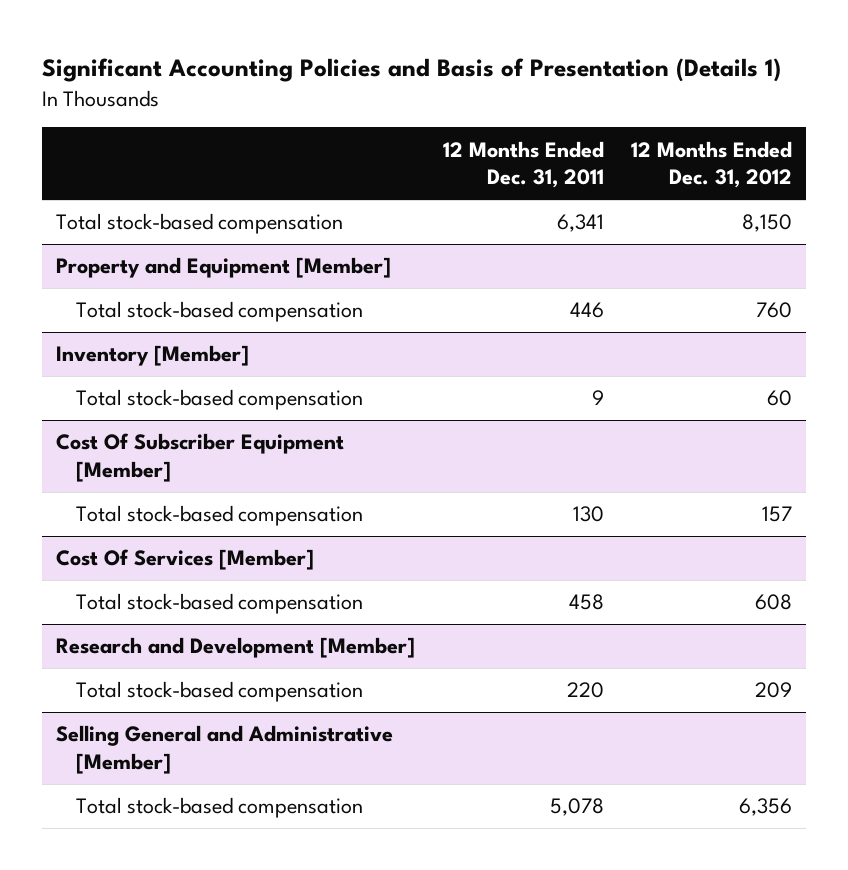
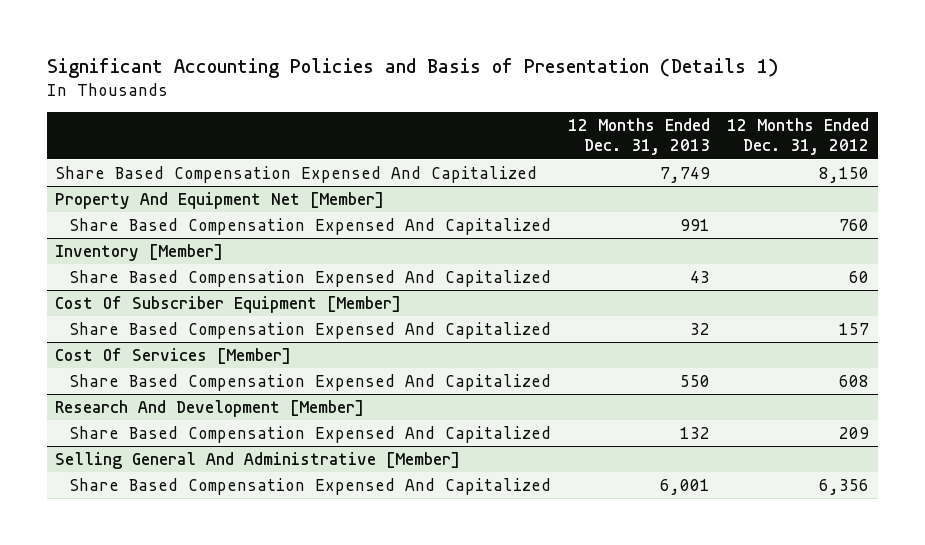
- | 12 Months Ended Dec. 31, 2011 | 12 Months Ended Dec. 31, 2012
+ | 12 Months Ended Dec. 31, 2013 | 12 Months Ended Dec. 31, 2012
- Total stock-based compensation | 6,341 | 8,150
- Property and Equipment [Member]
- Total stock-based compensation | 446 | 760
+ Share Based Compensation Expensed And Capitalized | 7,749 | 8,150
+ Property And Equipment Net [Member]
+ Share Based Compensation Expensed And Capitalized | 991 | 760
@ Inventory [Member]
- Total stock-based compensation | 9 | 60
+ Share Based Compensation Expensed And Capitalized | 43 | 60
@ Cost Of Subscriber Equipment [Member]
- Total stock-based compensation | 130 | 157
+ Share Based Compensation Expensed And Capitalized | 32 | 157
@ Cost Of Services [Member]
- Total stock-based compensation | 458 | 608
- Research and Development [Member]
- Total stock-based compensation | 220 | 209
- Selling General and Administrative [Member]
- Total stock-based compensation | 5,078 | 6,356
@ Cost Of Services [Member]
+ Share Based Compensation Expensed And Capitalized | 550 | 608
+ Research And Development [Member]
+ Share Based Compensation Expensed And Capitalized | 132 | 209
+ Selling General And Administrative [Member]
+ Share Based Compensation Expensed And Capitalized | 6,001 | 6,356

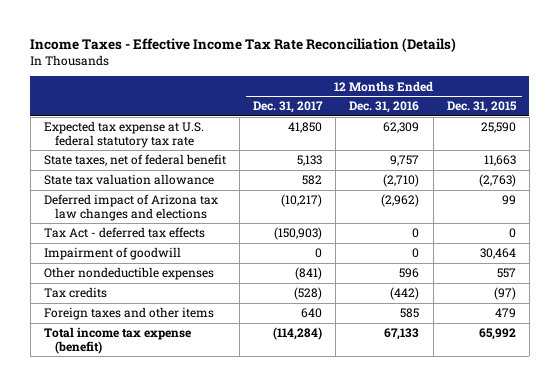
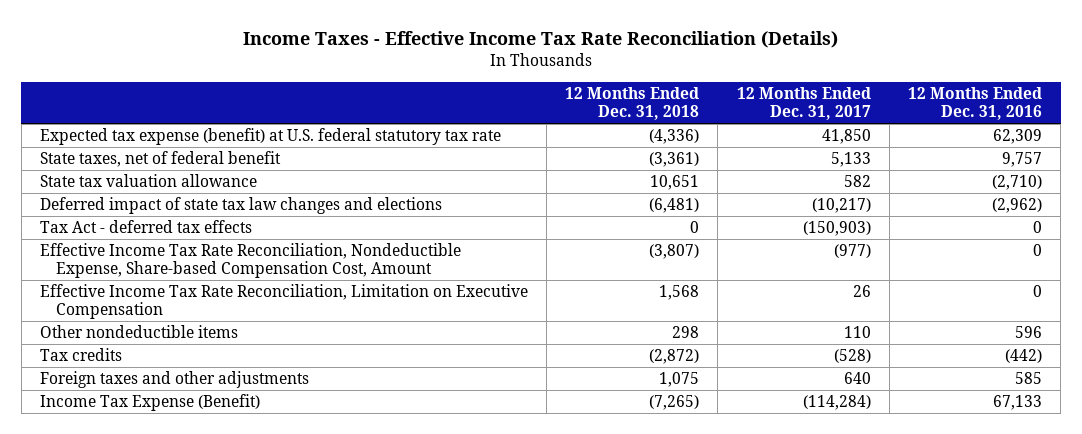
- | 12 Months Ended Dec. 31, 2017 | 12 Months Ended Dec. 31, 2016 | 12 Months Ended Dec. 31, 2015
+ | 12 Months Ended Dec. 31, 2018 | 12 Months Ended Dec. 31, 2017 | 12 Months Ended Dec. 31, 2016
- Expected tax expense at U.S. federal statutory tax rate | 41,850 | 62,309 | 25,590
+ Expected tax expense (benefit) at U.S. federal statutory tax rate | (4,336) | 41,850 | 62,309
- Deferred impact of Arizona tax law changes and elections | (10,217) | (2,962) | 99
+ Deferred impact of state tax law changes and elections | (6,481) | (10,217) | (2,962)
- Impairment of goodwill | 0 | 0 | 30,464
- Other nondeductible expenses | (841) | 596 | 557
+ Effective Income Tax Rate Reconciliation, Nondeductible Expense, Share-based Compensation Cost, Amount | (3,807) | (977) | 0
+ Effective Income Tax Rate Reconciliation, Limitation on Executive Compensation | 1,568 | 26 | 0
+ Other nondeductible items | 298 | 110 | 596
- Foreign taxes and other items | 640 | 585 | 479
- Total income tax expense (benefit) | (114,284) | 67,133 | 65,992
+ Foreign taxes and other adjustments | 1,075 | 640 | 585
+ Income Tax Expense (Benefit) | (7,265) | (114,284) | 67,133

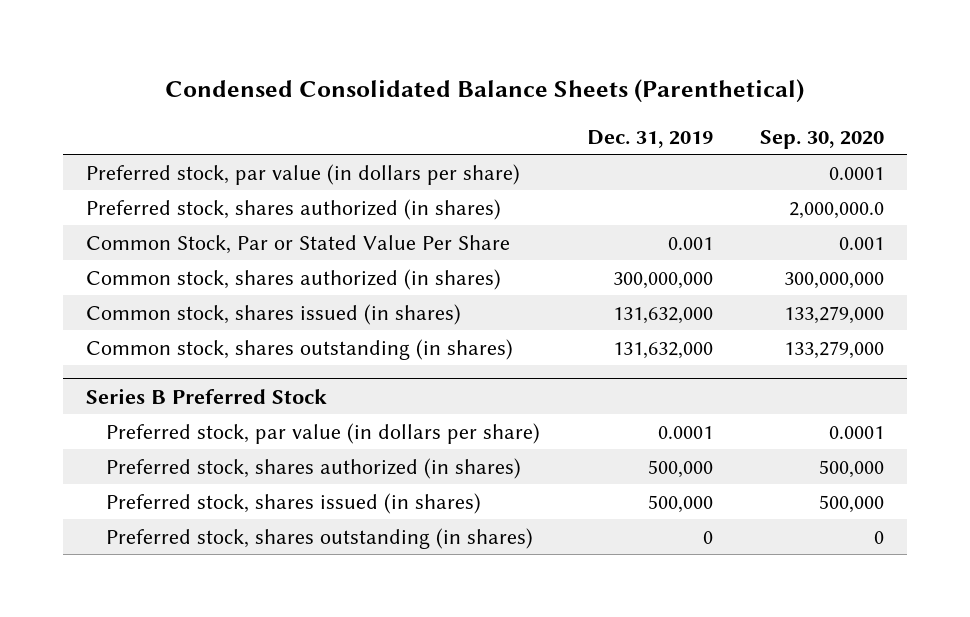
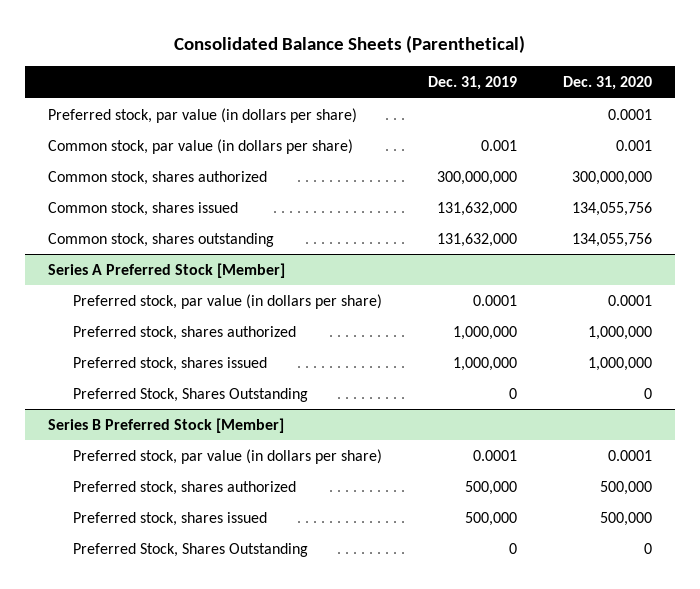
- Condensed Consolidated Balance Sheets (Parenthetical)
+ Consolidated Balance Sheets (Parenthetical)
- | Dec. 31, 2019 | Sep. 30, 2020
+ | Dec. 31, 2019 | Dec. 31, 2020
- Preferred stock, shares authorized (in shares) | | 2,000,000.0
- Common Stock, Par or Stated Value Per Share | 0.001 | 0.001
- Common stock, shares authorized (in shares) | 300,000,000 | 300,000,000
- Common stock, shares issued (in shares) | 131,632,000 | 133,279,000
- Common stock, shares outstanding (in shares) | 131,632,000 | 133,279,000
- Series B Preferred Stock
+ Common stock, par value (in dollars per share) | 0.001 | 0.001
+ Common stock, shares authorized | 300,000,000 | 300,000,000
+ Common stock, shares issued | 131,632,000 | 134,055,756
+ Common stock, shares outstanding | 131,632,000 | 134,055,756
+ Series A Preferred Stock [Member]
- Preferred stock, shares authorized (in shares) | 500,000 | 500,000
- Preferred stock, shares issued (in shares) | 500,000 | 500,000
- Preferred stock, shares outstanding (in shares) | 0 | 0
+ Preferred stock, shares authorized | 1,000,000 | 1,000,000
+ Preferred stock, shares issued | 1,000,000 | 1,000,000
+ Preferred Stock, Shares Outstanding | 0 | 0
+ Series B Preferred Stock [Member]
+ Preferred stock, par value (in dollars per share) | 0.0001 | 0.0001
+ Preferred stock, shares authorized | 500,000 | 500,000
+ Preferred stock, shares issued | 500,000 | 500,000
+ Preferred Stock, Shares Outstanding | 0 | 0

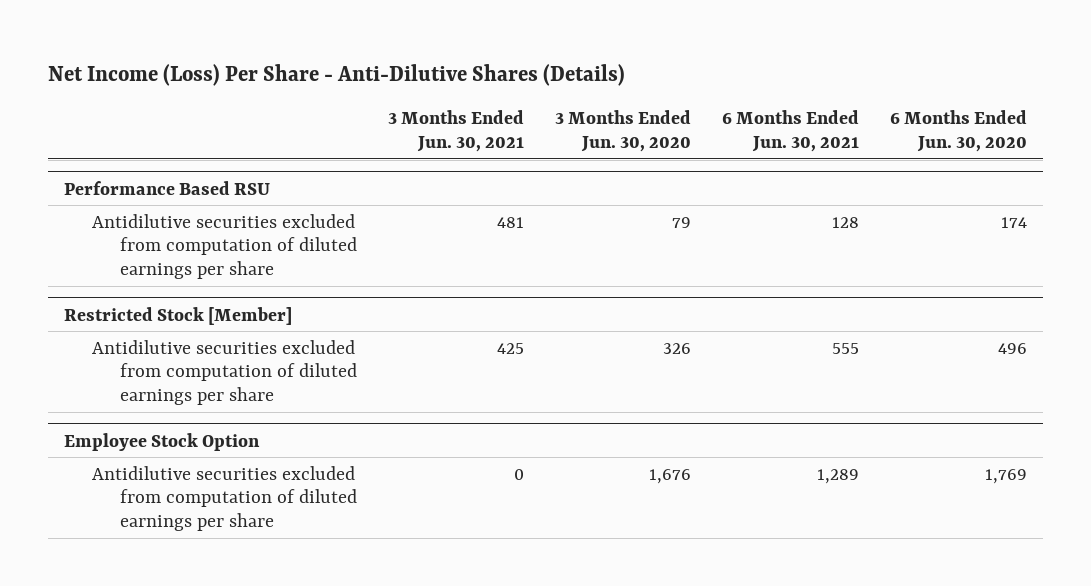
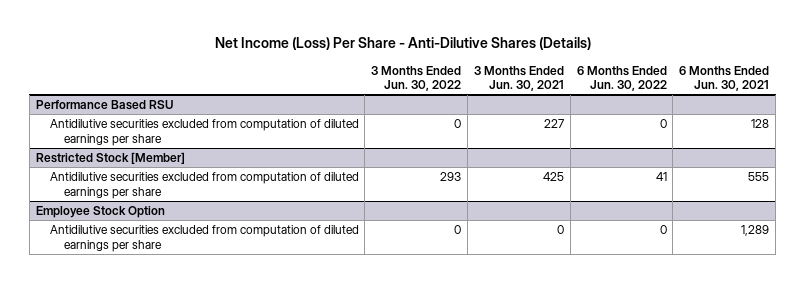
- | 3 Months Ended Jun. 30, 2021 | 3 Months Ended Jun. 30, 2020 | 6 Months Ended Jun. 30, 2021 | 6 Months Ended Jun. 30, 2020
+ | 3 Months Ended Jun. 30, 2022 | 3 Months Ended Jun. 30, 2021 | 6 Months Ended Jun. 30, 2022 | 6 Months Ended Jun. 30, 2021
@ Performance Based RSU
- Antidilutive securities excluded from computation of diluted earnings per share | 481 | 79 | 128 | 174
+ Antidilutive securities excluded from computation of diluted earnings per share | 0 | 227 | 0 | 128

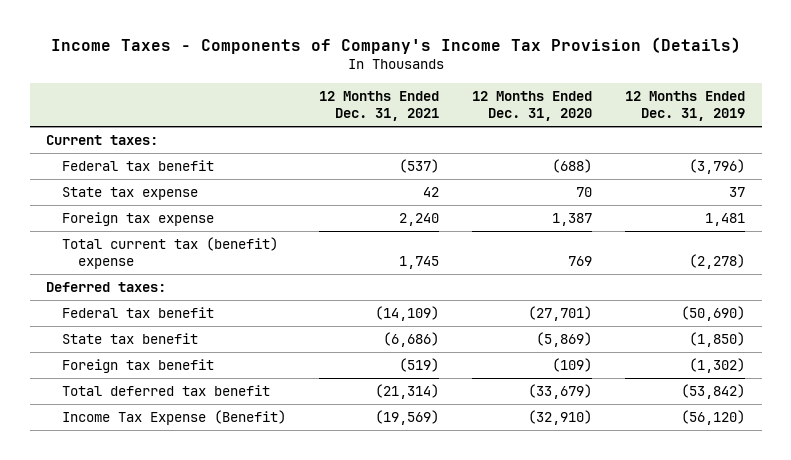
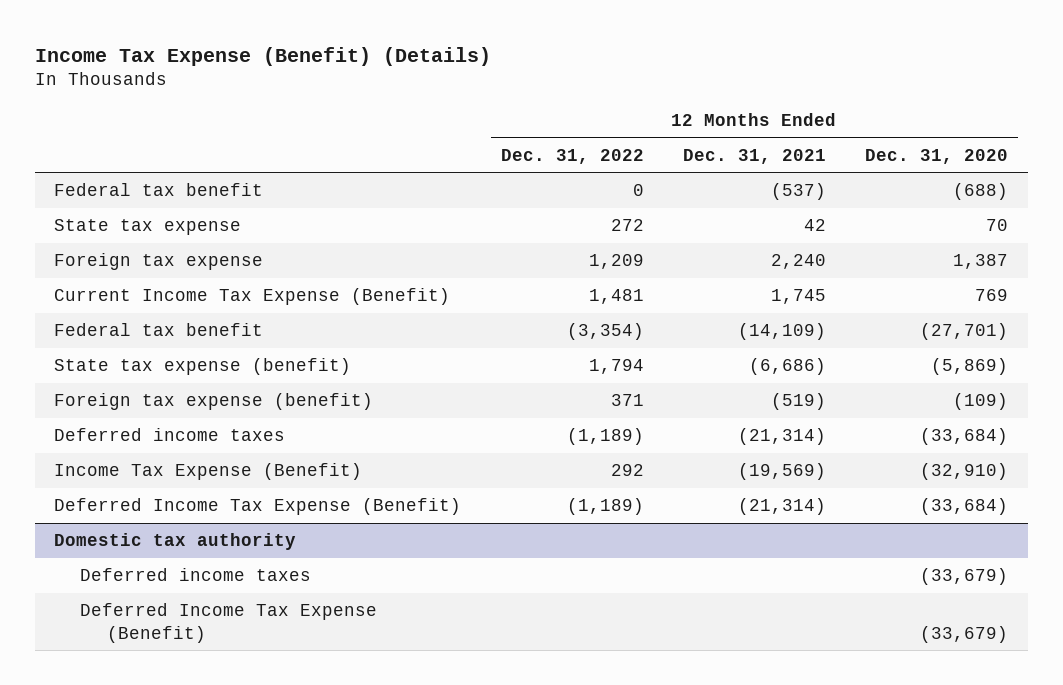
- Income Taxes - Components of Company's Income Tax Provision (Details)
+ Income Tax Expense (Benefit) (Details)
- | 12 Months Ended Dec. 31, 2021 | 12 Months Ended Dec. 31, 2020 | 12 Months Ended Dec. 31, 2019
+ | 12 Months Ended Dec. 31, 2022 | 12 Months Ended Dec. 31, 2021 | 12 Months Ended Dec. 31, 2020
- Current taxes:
- Total current tax (benefit) expense | 1,745 | 769 | (2,278)
- Deferred taxes:
+ Current Income Tax Expense (Benefit) | 1,481 | 1,745 | 769
- State tax benefit | (6,686) | (5,869) | (1,850)
- Foreign tax benefit | (519) | (109) | (1,302)
- Total deferred tax benefit | (21,314) | (33,679) | (53,842)
+ State tax expense (benefit) | 1,794 | (6,686) | (5,869)
+ Foreign tax expense (benefit) | 371 | (519) | (109)
+ Deferred income taxes | (1,189) | (21,314) | (33,684)
+ Deferred Income Tax Expense (Benefit) | (1,189) | (21,314) | (33,684)
+ Domestic tax authority
+ Deferred income taxes | | | (33,679)
+ Deferred Income Tax Expense (Benefit) | | | (33,679)

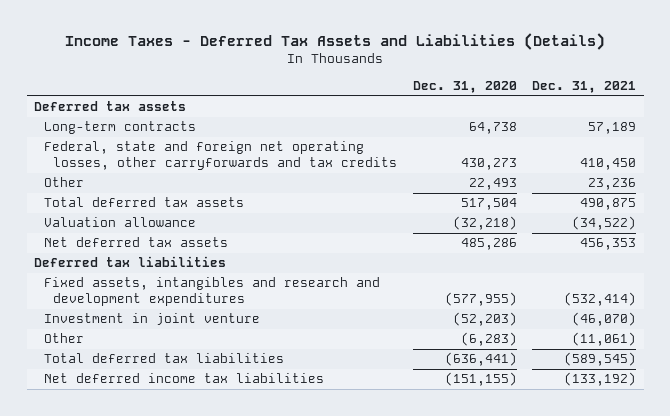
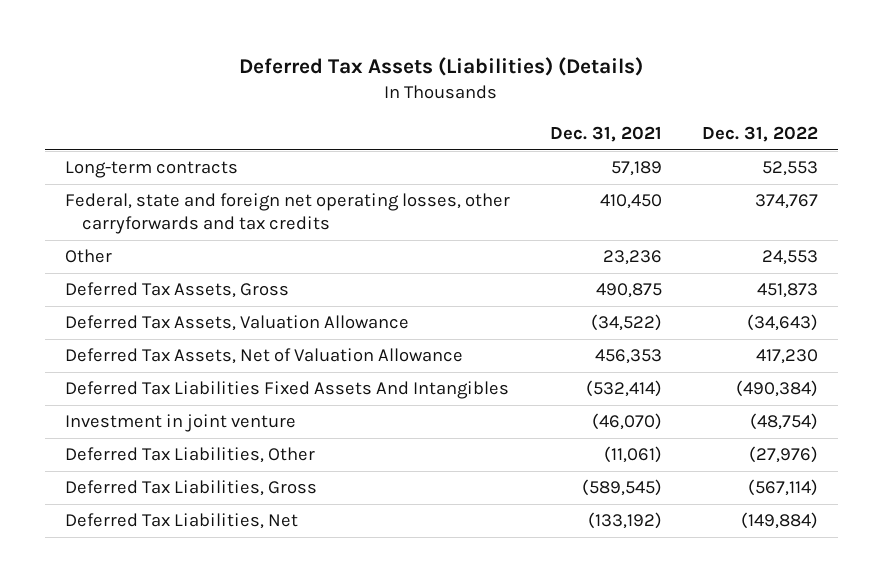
- Income Taxes - Deferred Tax Assets and Liabilities (Details)
+ Deferred Tax Assets (Liabilities) (Details)
- | Dec. 31, 2020 | Dec. 31, 2021
+ | Dec. 31, 2021 | Dec. 31, 2022
- Deferred tax assets
- Total deferred tax assets | 517,504 | 490,875
- Valuation allowance | (32,218) | (34,522)
- Net deferred tax assets | 485,286 | 456,353
- Deferred tax liabilities
- Fixed assets, intangibles and research and development expenditures | (577,955) | (532,414)
+ Deferred Tax Assets, Gross | 490,875 | 451,873
+ Deferred Tax Assets, Valuation Allowance | (34,522) | (34,643)
+ Deferred Tax Assets, Net of Valuation Allowance | 456,353 | 417,230
+ Deferred Tax Liabilities Fixed Assets And Intangibles | (532,414) | (490,384)
- Other | (6,283) | (11,061)
- Total deferred tax liabilities | (636,441) | (589,545)
- Net deferred income tax liabilities | (151,155) | (133,192)
+ Deferred Tax Liabilities, Other | (11,061) | (27,976)
+ Deferred Tax Liabilities, Gross | (589,545) | (567,114)
+ Deferred Tax Liabilities, Net | (133,192) | (149,884)

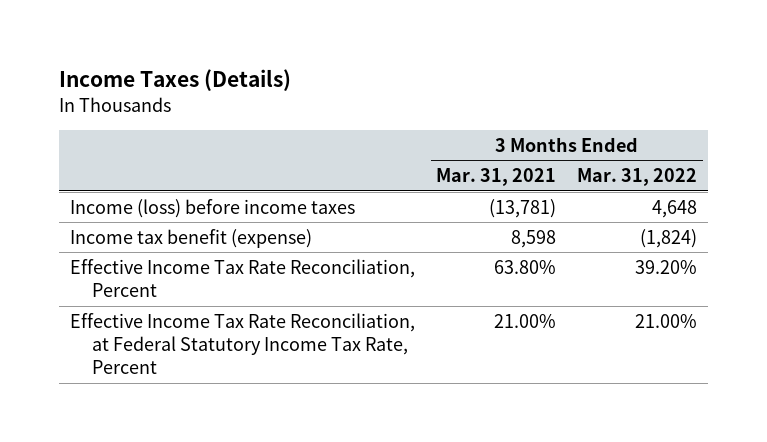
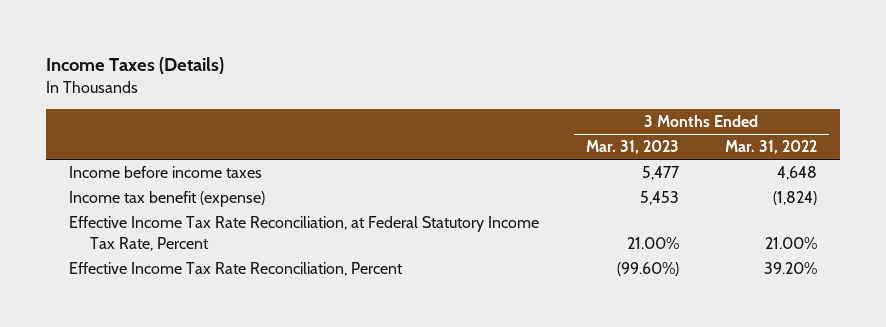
- | 3 Months Ended Mar. 31, 2021 | 3 Months Ended Mar. 31, 2022
+ | 3 Months Ended Mar. 31, 2023 | 3 Months Ended Mar. 31, 2022
- Income (loss) before income taxes | (13,781) | 4,648
+ Income before income taxes | 5,477 | 4,648
moved down: Effective Income Tax Rate Reconciliation, Percent | (99.60%) | 39.20%

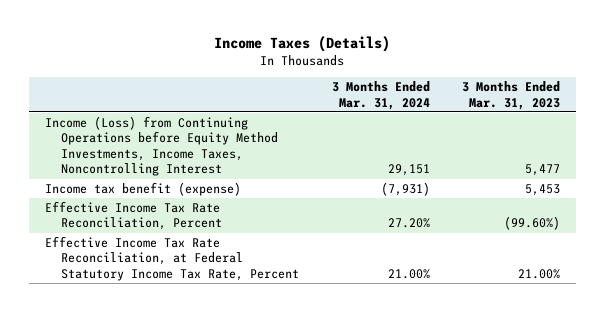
- | 3 Months Ended Mar. 31, 2023 | 3 Months Ended Mar. 31, 2022
+ | 3 Months Ended Mar. 31, 2024 | 3 Months Ended Mar. 31, 2023
- Income before income taxes | 5,477 | 4,648
+ Income (Loss) from Continuing Operations before Equity Method Investments, Income Taxes, Noncontrolling Interest | 29,151 | 5,477
moved down: Effective Income Tax Rate Reconciliation, at Federal Statutory Income Tax Rate, Percent | 21.00% | 21.00%

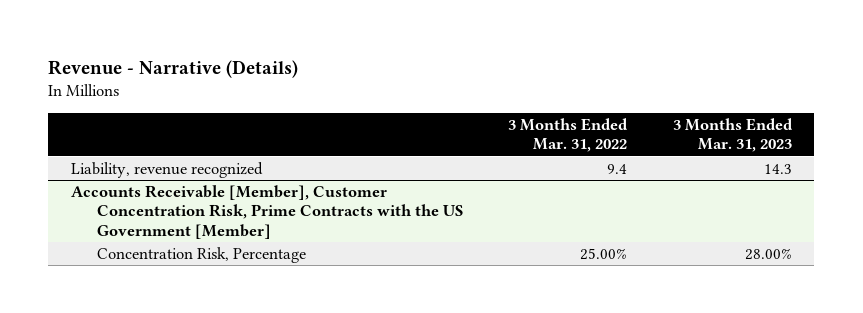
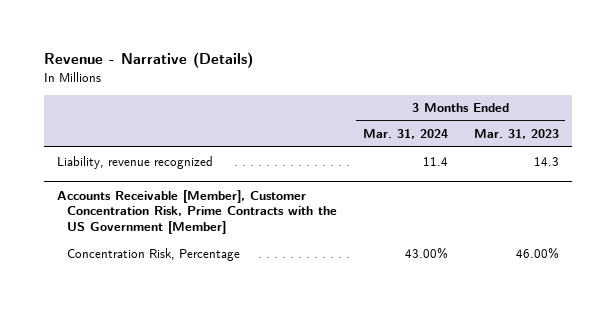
- | 3 Months Ended Mar. 31, 2022 | 3 Months Ended Mar. 31, 2023
+ | 3 Months Ended Mar. 31, 2024 | 3 Months Ended Mar. 31, 2023
@ Accounts Receivable [Member], Customer Concentration Risk, Prime Contracts with the US Government [Member]
- Concentration Risk, Percentage | 25.00% | 28.00%
+ Concentration Risk, Percentage | 43.00% | 46.00%

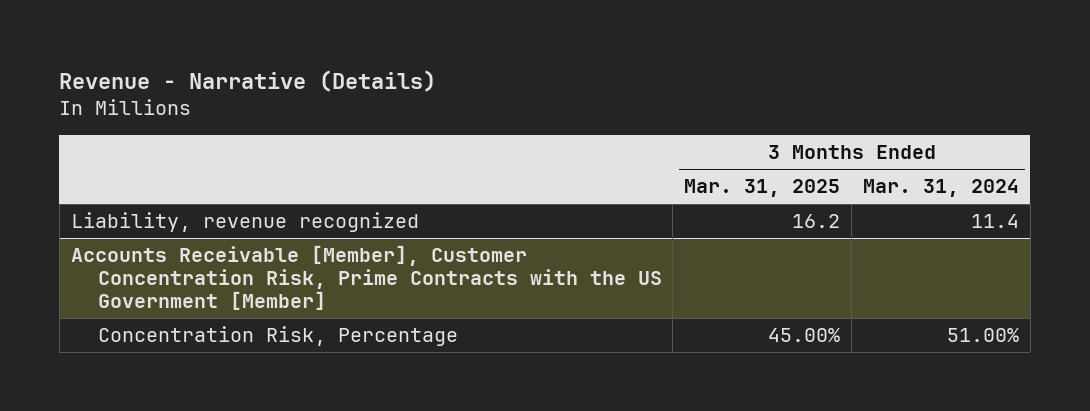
- | 3 Months Ended Mar. 31, 2024 | 3 Months Ended Mar. 31, 2023
+ | 3 Months Ended Mar. 31, 2025 | 3 Months Ended Mar. 31, 2024
@ Accounts Receivable [Member], Customer Concentration Risk, Prime Contracts with the US Government [Member]
- Concentration Risk, Percentage | 43.00% | 46.00%
+ Concentration Risk, Percentage | 45.00% | 51.00%

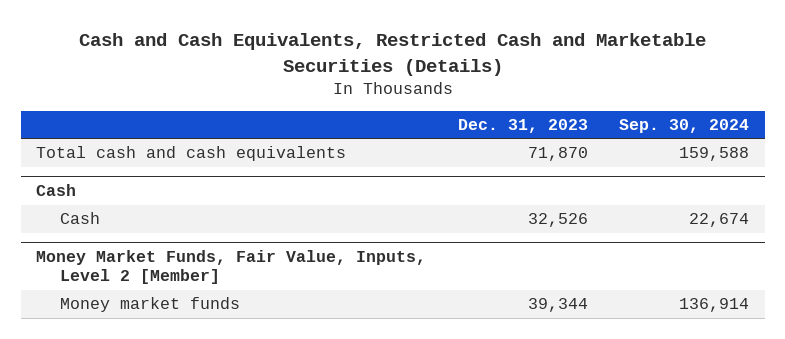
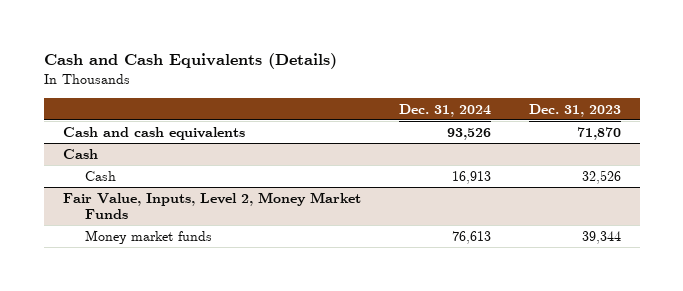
- Cash and Cash Equivalents, Restricted Cash and Marketable Securities (Details)
+ Cash and Cash Equivalents (Details)
- | Dec. 31, 2023 | Sep. 30, 2024
+ | Dec. 31, 2024 | Dec. 31, 2023
- Total cash and cash equivalents | 71,870 | 159,588
+ Cash and cash equivalents | 93,526 | 71,870
- Money Market Funds, Fair Value, Inputs, Level 2 [Member]
+ Fair Value, Inputs, Level 2, Money Market Funds

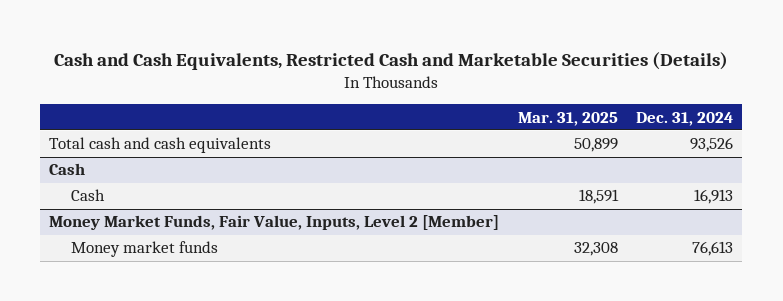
- Cash and Cash Equivalents (Details)
+ Cash and Cash Equivalents, Restricted Cash and Marketable Securities (Details)
- | Dec. 31, 2024 | Dec. 31, 2023
+ | Mar. 31, 2025 | Dec. 31, 2024
- Cash and cash equivalents | 93,526 | 71,870
+ Total cash and cash equivalents | 50,899 | 93,526
- Fair Value, Inputs, Level 2, Money Market Funds
+ Money Market Funds, Fair Value, Inputs, Level 2 [Member]

